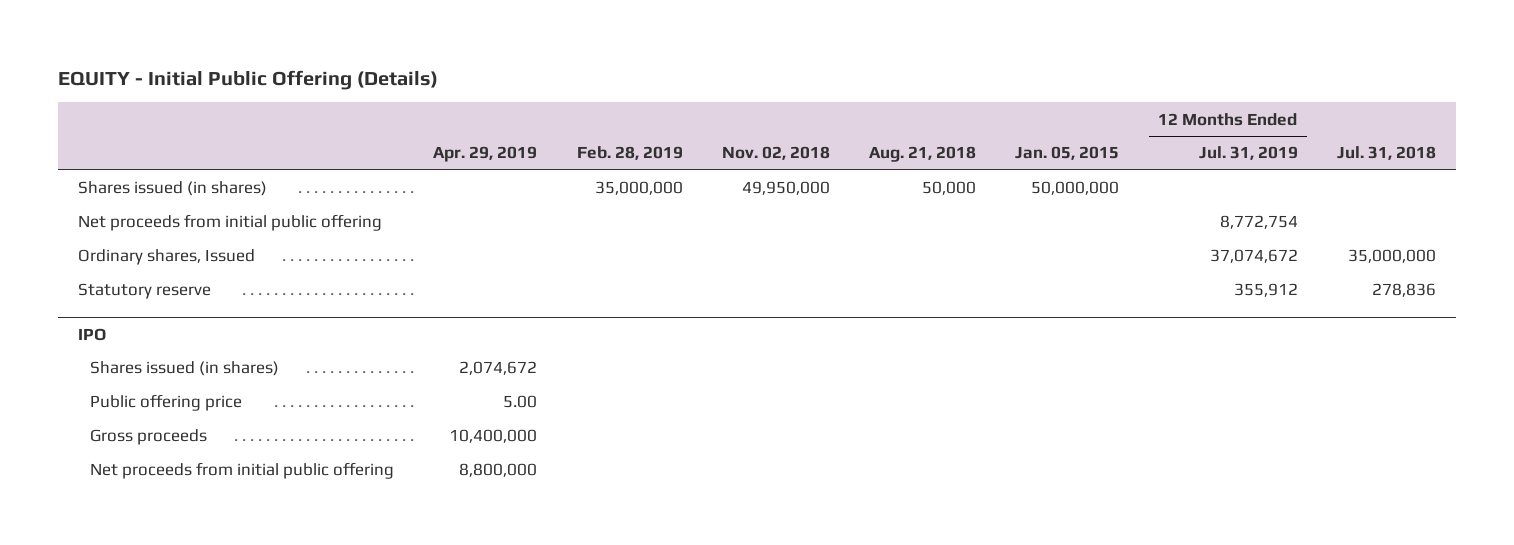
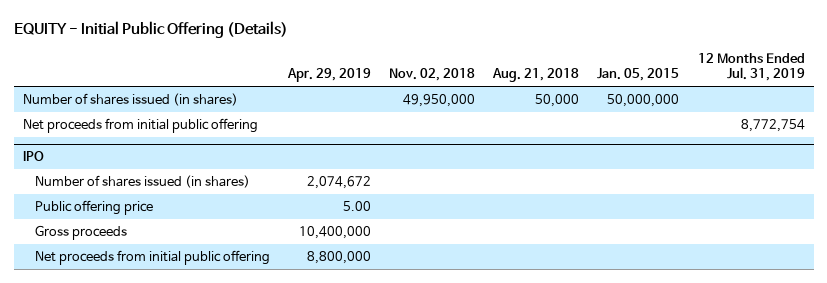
- | Apr. 29, 2019 | Feb. 28, 2019 | Nov. 02, 2018 | Aug. 21, 2018 | Jan. 05, 2015 | 12 Months Ended Jul. 31, 2019 | Jul. 31, 2018
+ | Apr. 29, 2019 | Nov. 02, 2018 | Aug. 21, 2018 | Jan. 05, 2015 | 12 Months Ended Jul. 31, 2019
- Shares issued (in shares) | | 35,000,000 | 49,950,000 | 50,000 | 50,000,000 | |
+ Number of shares issued (in shares) | | 49,950,000 | 50,000 | 50,000,000 |
- Ordinary shares, Issued | | | | | | 37,074,672 | 35,000,000
- Statutory reserve | | | | | | 355,912 | 278,836
@ IPO
- Shares issued (in shares) | 2,074,672 | | | | | |
+ Number of shares issued (in shares) | 2,074,672 | | | |

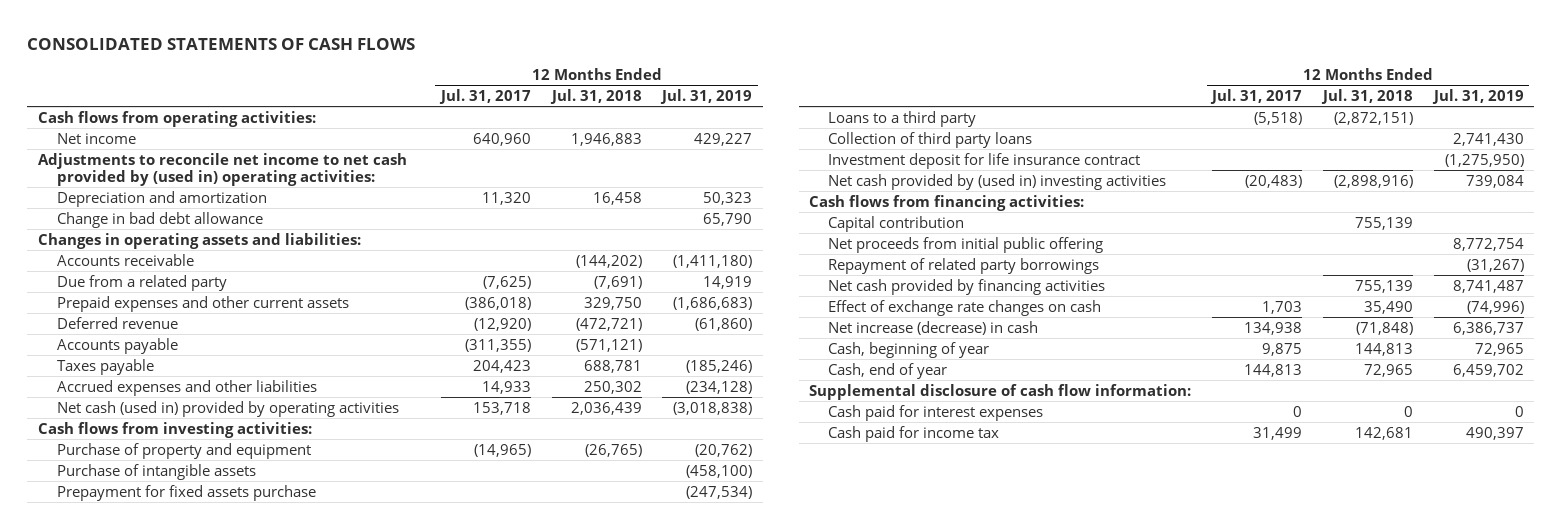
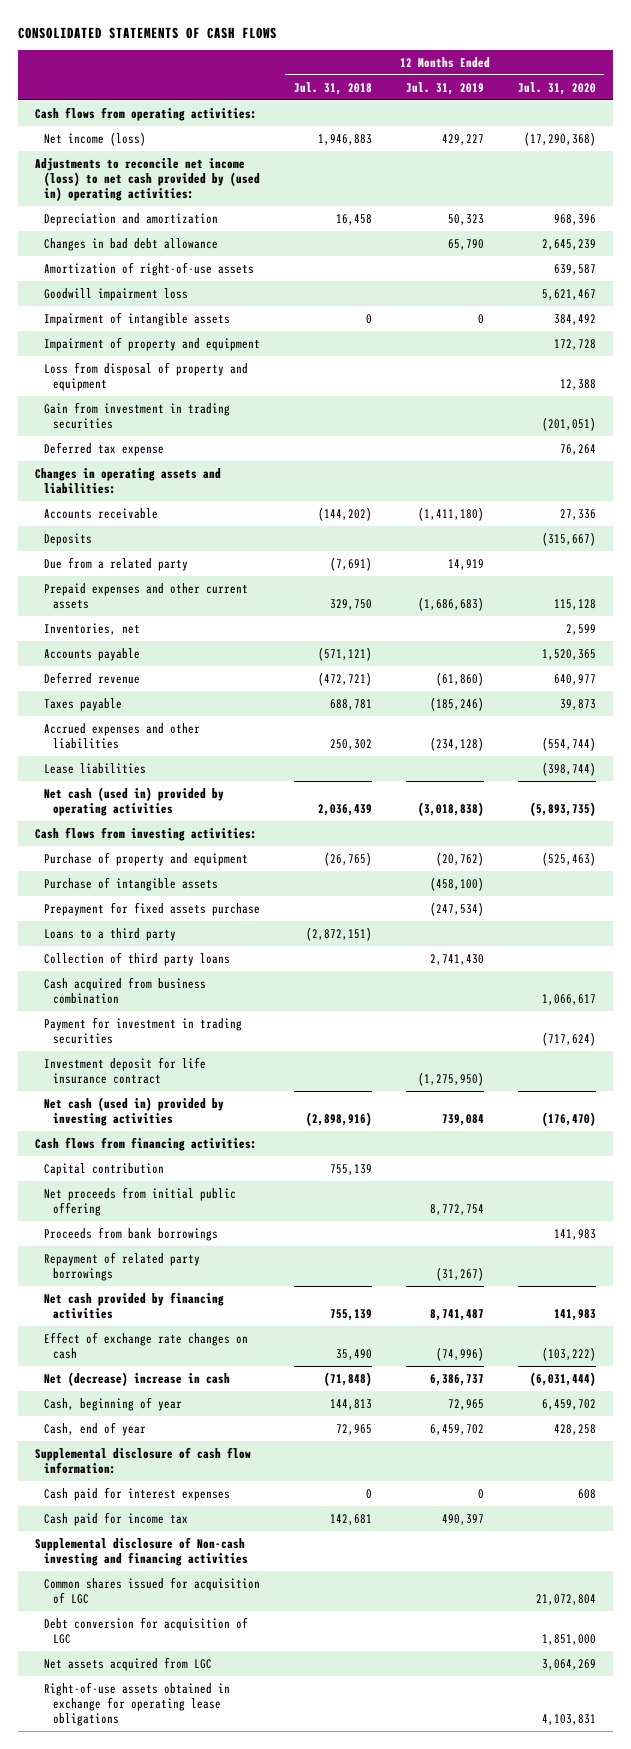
- | 12 Months Ended Jul. 31, 2017 | 12 Months Ended Jul. 31, 2018 | 12 Months Ended Jul. 31, 2019
+ | 12 Months Ended Jul. 31, 2018 | 12 Months Ended Jul. 31, 2019 | 12 Months Ended Jul. 31, 2020
- Net income | 640,960 | 1,946,883 | 429,227
- Adjustments to reconcile net income to net cash provided by (used in) operating activities:
+ Net income (loss) | 1,946,883 | 429,227 | (17,290,368)
+ Adjustments to reconcile net income (loss) to net cash provided by (used in) operating activities:
- Change in bad debt allowance | | | 65,790
+ Changes in bad debt allowance | | 65,790 | 2,645,239
+ Amortization of right-of-use assets | | | 639,587
+ Goodwill impairment loss | | | 5,621,467
+ Impairment of intangible assets | 0 | 0 | 384,492
+ Impairment of property and equipment | | | 172,728
+ Loss from disposal of property and equipment | | | 12,388
+ Gain from investment in trading securities | | | (201,051)
+ Deferred tax expense | | | 76,264
+ Deposits | | | (315,667)
+ Inventories, net | | | 2,599
moved down: Deferred revenue | (472,721) | (61,860) | 640,977
+ Lease liabilities | | | (398,744)
+ Cash acquired from business combination | | | 1,066,617
+ Payment for investment in trading securities | | | (717,624)
- Net cash provided by (used in) investing activities | (20,483) | (2,898,916) | 739,084
+ Net cash (used in) provided by investing activities | (2,898,916) | 739,084 | (176,470)
+ Proceeds from bank borrowings | | | 141,983
- Net increase (decrease) in cash | 134,938 | (71,848) | 6,386,737
+ Net (decrease) increase in cash | (71,848) | 6,386,737 | (6,031,444)
+ Supplemental disclosure of Non-cash investing and financing activities
+ Common shares issued for acquisition of LGC | | | 21,072,804
+ Debt conversion for acquisition of LGC | | | 1,851,000
+ Net assets acquired from LGC | | | 3,064,269
+ Right-of-use assets obtained in exchange for operating lease obligations | | | 4,103,831

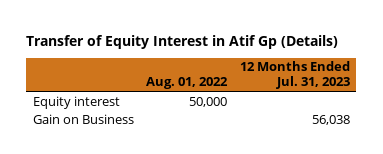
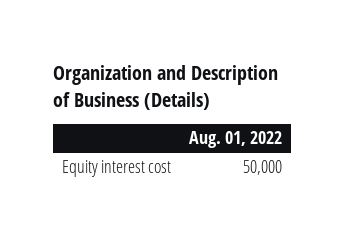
- Transfer of Equity Interest in Atif Gp (Details)
+ Organization and Description of Business (Details)
- | Aug. 01, 2022 | 12 Months Ended Jul. 31, 2023
+ | Aug. 01, 2022
- Equity interest | 50,000 |
- Gain on Business | | 56,038
+ Equity interest cost | 50,000

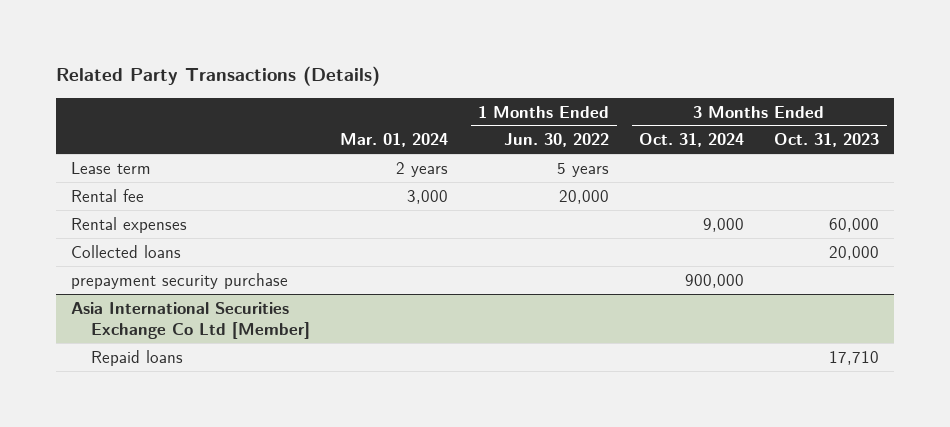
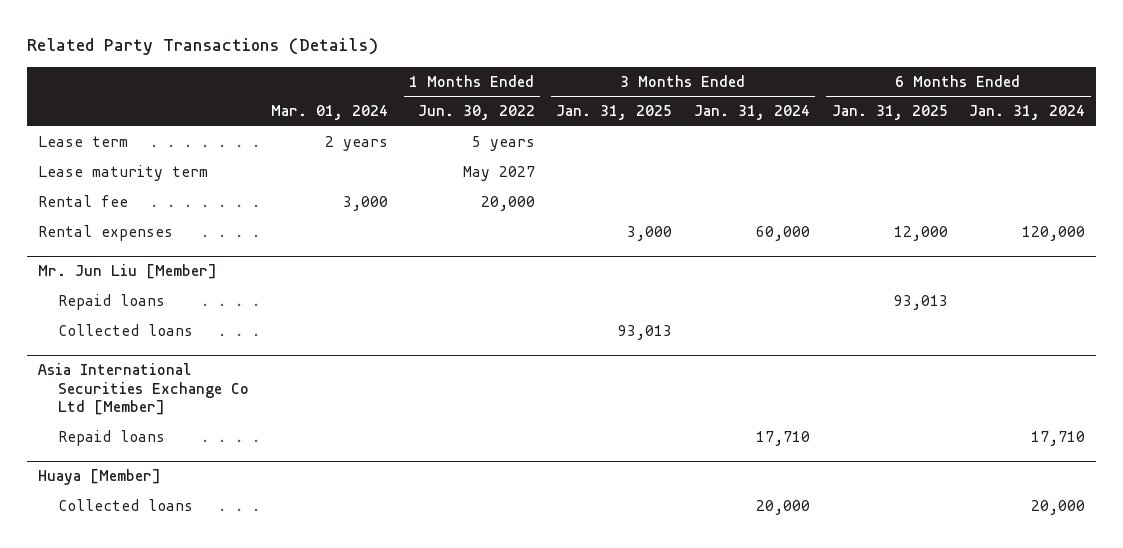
- | Mar. 01, 2024 | 1 Months Ended Jun. 30, 2022 | 3 Months Ended Oct. 31, 2024 | 3 Months Ended Oct. 31, 2023
+ | Mar. 01, 2024 | 1 Months Ended Jun. 30, 2022 | 3 Months Ended Jan. 31, 2025 | 3 Months Ended Jan. 31, 2024 | 6 Months Ended Jan. 31, 2025 | 6 Months Ended Jan. 31, 2024
+ Lease maturity term | | May 2027 | | | |
- Collected loans | | | | 20,000
- prepayment security purchase | | | 900,000 |
+ Mr. Jun Liu [Member]
+ Repaid loans | | | | | 93,013 |
+ Collected loans | | | 93,013 | | |
+ Huaya [Member]
+ Collected loans | | | | 20,000 | | 20,000

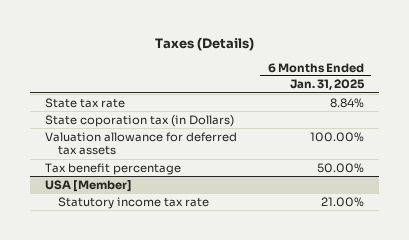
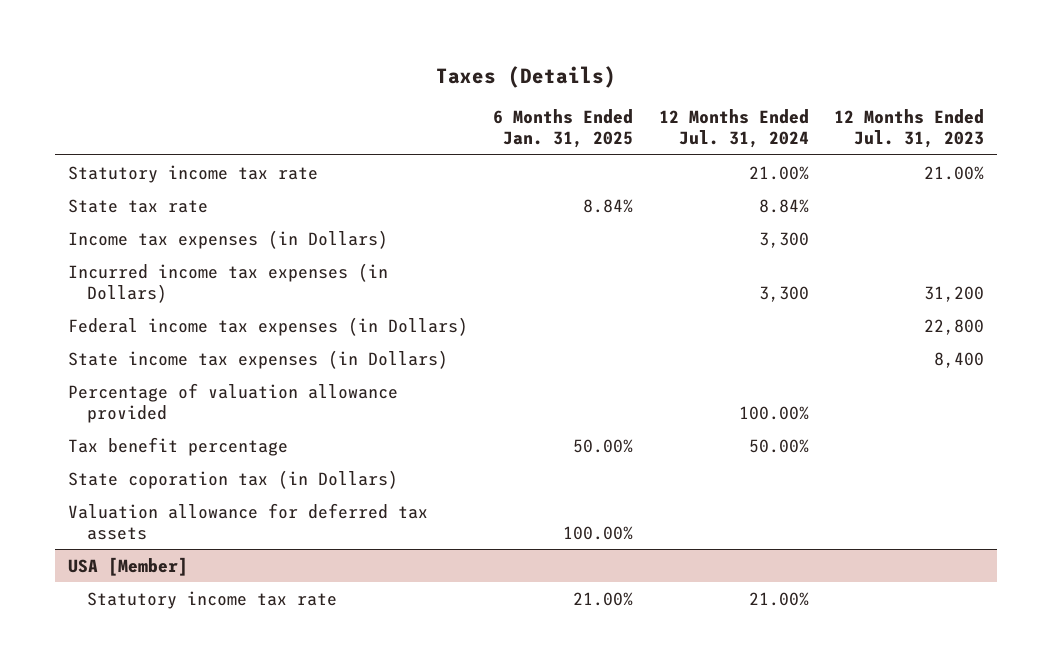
- | 6 Months Ended Jan. 31, 2025
+ | 6 Months Ended Jan. 31, 2025 | 12 Months Ended Jul. 31, 2024 | 12 Months Ended Jul. 31, 2023
+ Statutory income tax rate | | 21.00% | 21.00%
+ Income tax expenses (in Dollars) | | 3,300 |
+ Incurred income tax expenses (in Dollars) | | 3,300 | 31,200
+ Federal income tax expenses (in Dollars) | | | 22,800
+ State income tax expenses (in Dollars) | | | 8,400
+ Percentage of valuation allowance provided | | 100.00% |
moved up: Tax benefit percentage | 50.00% | 50.00% |

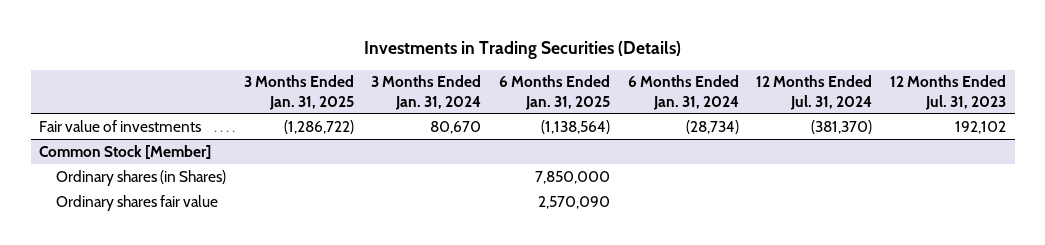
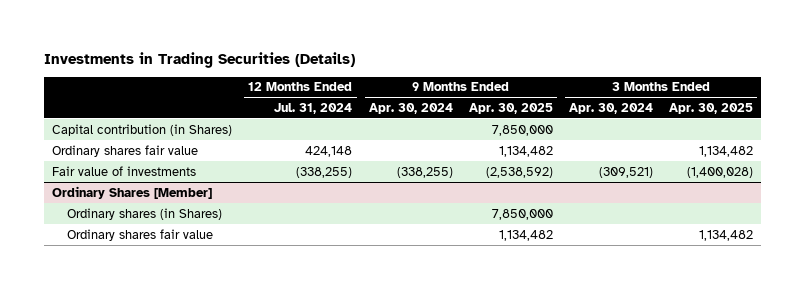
- | 3 Months Ended Jan. 31, 2025 | 3 Months Ended Jan. 31, 2024 | 6 Months Ended Jan. 31, 2025 | 6 Months Ended Jan. 31, 2024 | 12 Months Ended Jul. 31, 2024 | 12 Months Ended Jul. 31, 2023
+ | 12 Months Ended Jul. 31, 2024 | 9 Months Ended Apr. 30, 2024 | 9 Months Ended Apr. 30, 2025 | 3 Months Ended Apr. 30, 2024 | 3 Months Ended Apr. 30, 2025
- Fair value of investments | (1,286,722) | 80,670 | (1,138,564) | (28,734) | (381,370) | 192,102
- Common Stock [Member]
+ Capital contribution (in Shares) | | | 7,850,000 | |
+ Ordinary shares fair value | 424,148 | | 1,134,482 | | 1,134,482
+ Fair value of investments | (338,255) | (338,255) | (2,538,592) | (309,521) | (1,400,028)
+ Ordinary Shares [Member]

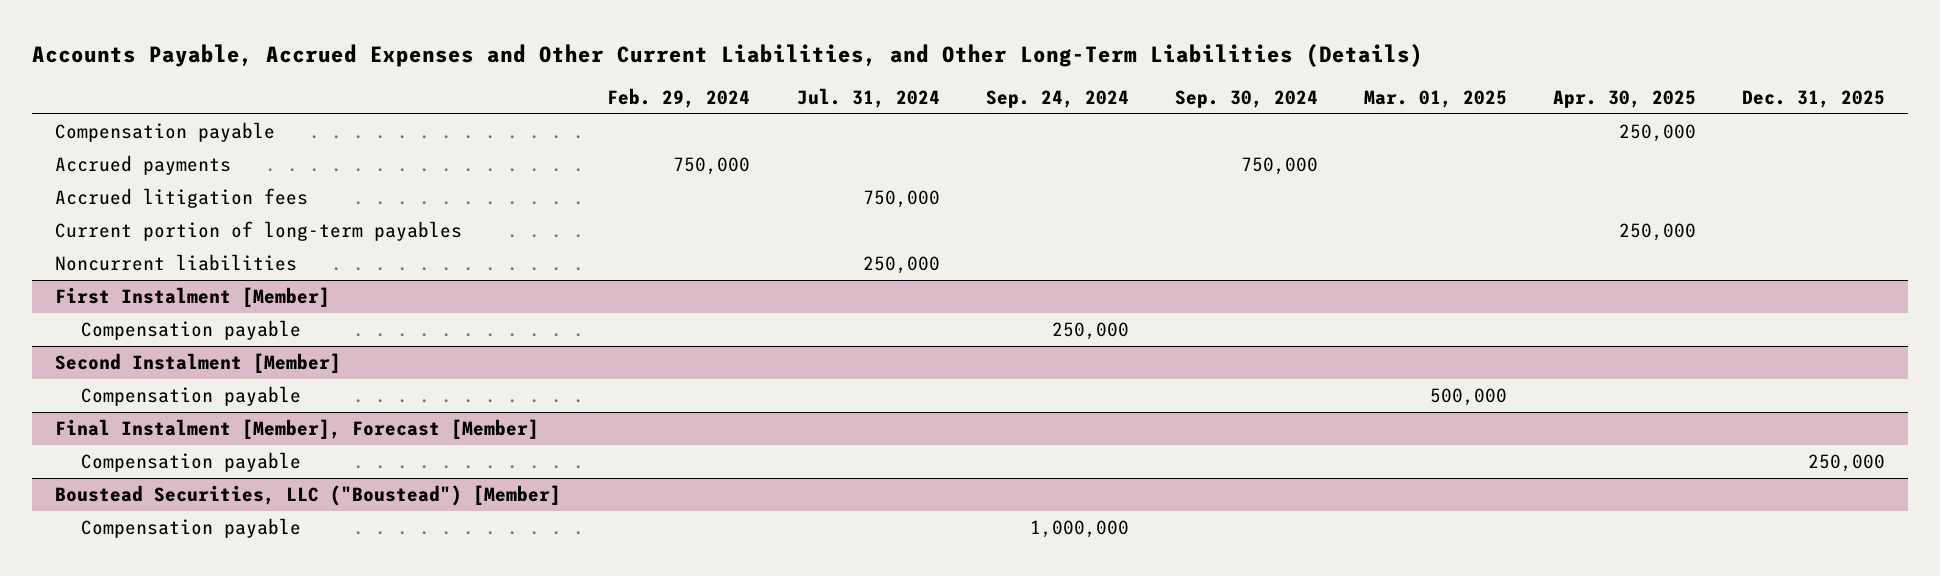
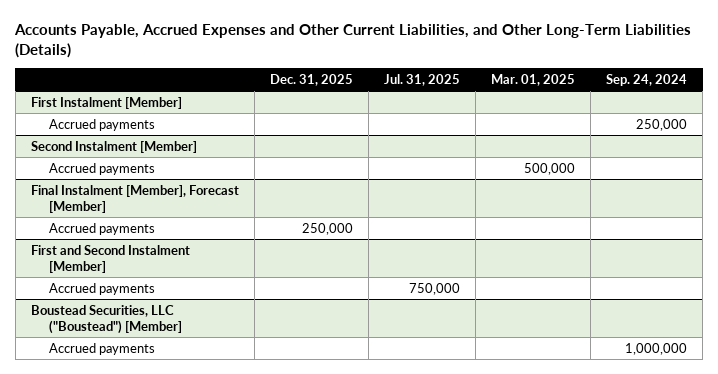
- | Feb. 29, 2024 | Jul. 31, 2024 | Sep. 24, 2024 | Sep. 30, 2024 | Mar. 01, 2025 | Apr. 30, 2025 | Dec. 31, 2025
+ | Dec. 31, 2025 | Jul. 31, 2025 | Mar. 01, 2025 | Sep. 24, 2024
- Compensation payable | | | | | | 250,000 |
- Accrued payments | 750,000 | | | 750,000 | | |
- Accrued litigation fees | | 750,000 | | | | |
- Current portion of long-term payables | | | | | | 250,000 |
- Noncurrent liabilities | | 250,000 | | | | |
@ First Instalment [Member]
- Compensation payable | | | 250,000 | | | |
+ Accrued payments | | | | 250,000
@ Second Instalment [Member]
- Compensation payable | | | | | 500,000 | |
+ Accrued payments | | | 500,000 |
@ Final Instalment [Member], Forecast [Member]
- Compensation payable | | | | | | | 250,000
+ Accrued payments | 250,000 | | |
+ First and Second Instalment [Member]
+ Accrued payments | | 750,000 | |
@ Boustead Securities, LLC ("Boustead") [Member]
- Compensation payable | | | 1,000,000 | | | |
+ Accrued payments | | | | 1,000,000

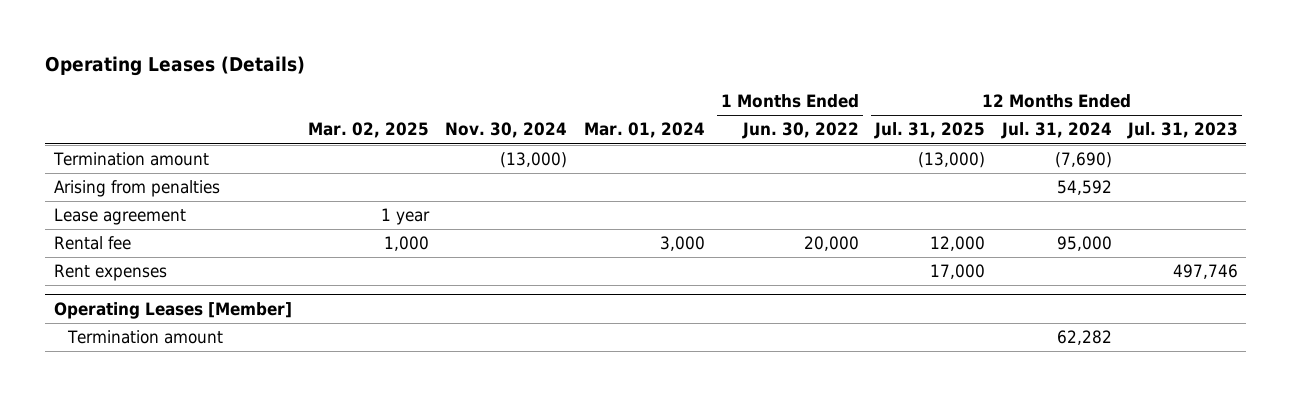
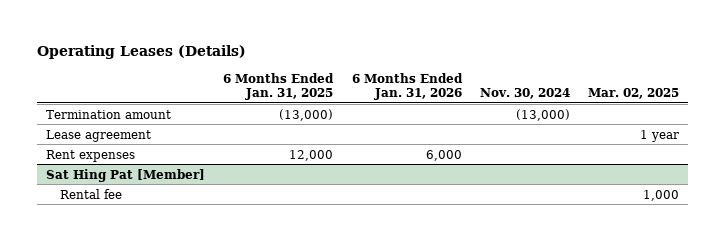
- | Mar. 02, 2025 | Nov. 30, 2024 | Mar. 01, 2024 | 1 Months Ended Jun. 30, 2022 | 12 Months Ended Jul. 31, 2025 | 12 Months Ended Jul. 31, 2024 | 12 Months Ended Jul. 31, 2023
+ | 6 Months Ended Jan. 31, 2025 | 6 Months Ended Jan. 31, 2026 | Nov. 30, 2024 | Mar. 02, 2025
- Arising from penalties | | | | | | 54,592 |
- Rental fee | 1,000 | | 3,000 | 20,000 | 12,000 | 95,000 |
- Operating Leases [Member]
- Termination amount | | | | | | 62,282 |
+ Sat Hing Pat [Member]
+ Rental fee | | | | 1,000

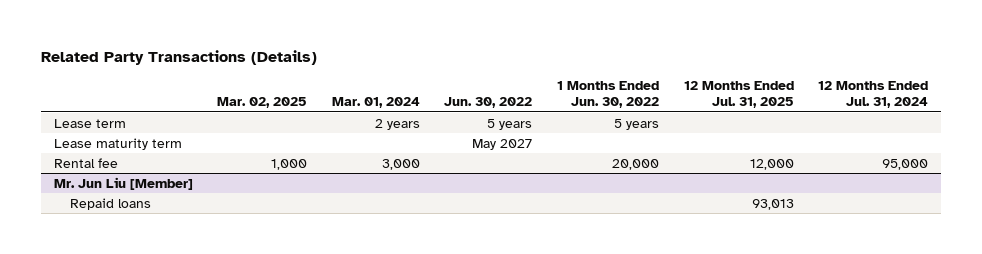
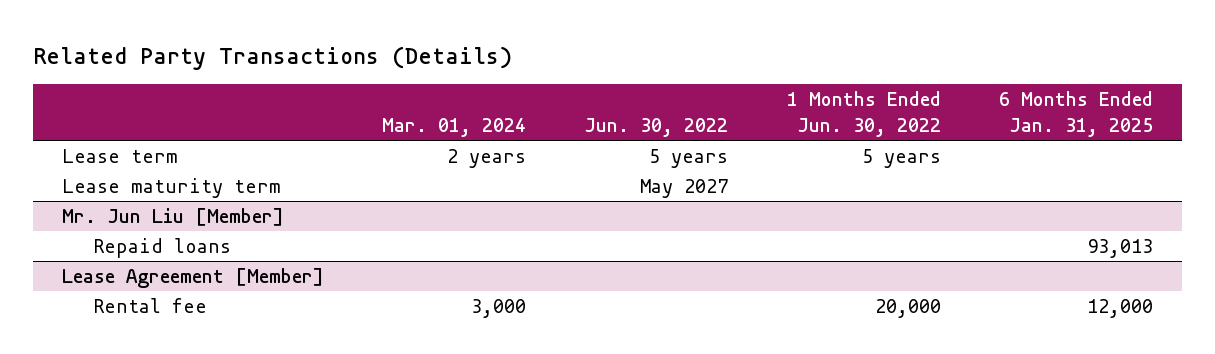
- | Mar. 02, 2025 | Mar. 01, 2024 | Jun. 30, 2022 | 1 Months Ended Jun. 30, 2022 | 12 Months Ended Jul. 31, 2025 | 12 Months Ended Jul. 31, 2024
+ | Mar. 01, 2024 | Jun. 30, 2022 | 1 Months Ended Jun. 30, 2022 | 6 Months Ended Jan. 31, 2025
- Rental fee | 1,000 | 3,000 | | 20,000 | 12,000 | 95,000
+ Lease Agreement [Member]
+ Rental fee | 3,000 | | 20,000 | 12,000

